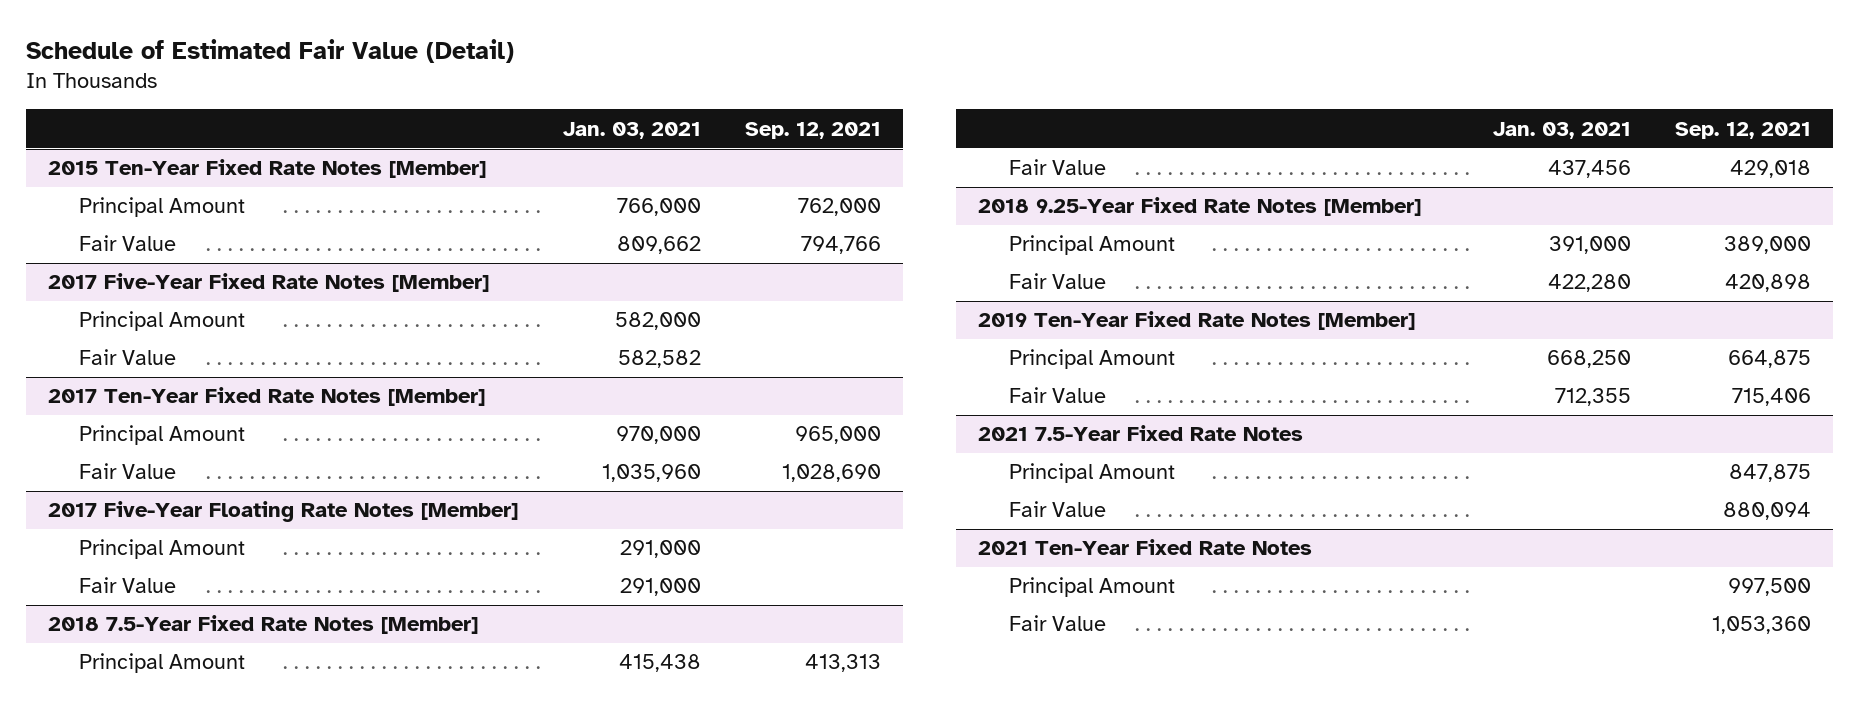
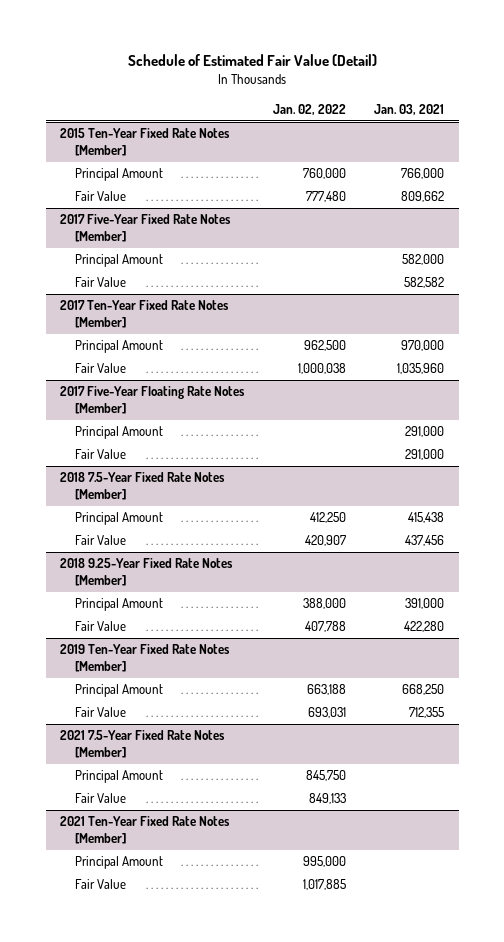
- | Jan. 03, 2021 | Sep. 12, 2021
+ | Jan. 02, 2022 | Jan. 03, 2021
- 2021 7.5-Year Fixed Rate Notes
+ 2021 7.5-Year Fixed Rate Notes [Member]
- 2021 Ten-Year Fixed Rate Notes
+ 2021 Ten-Year Fixed Rate Notes [Member]

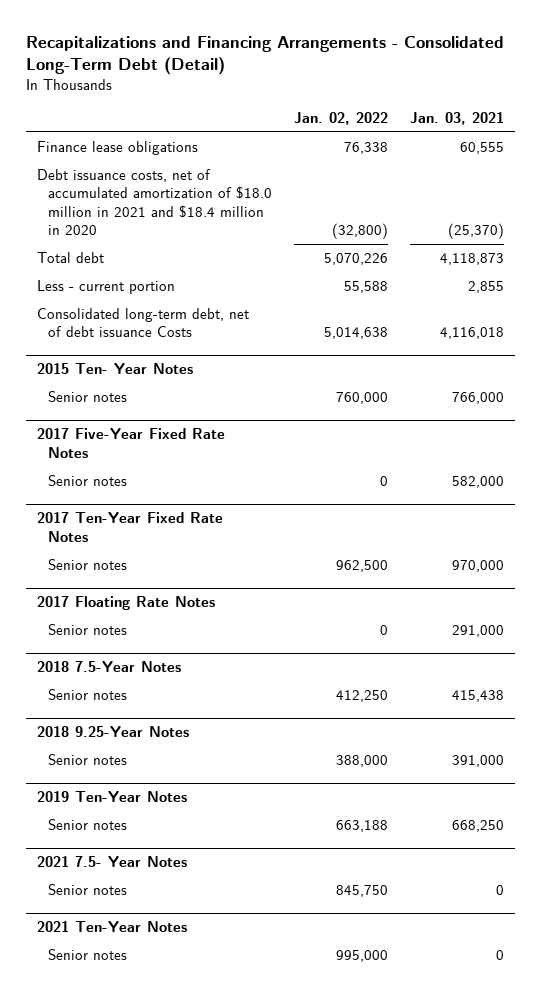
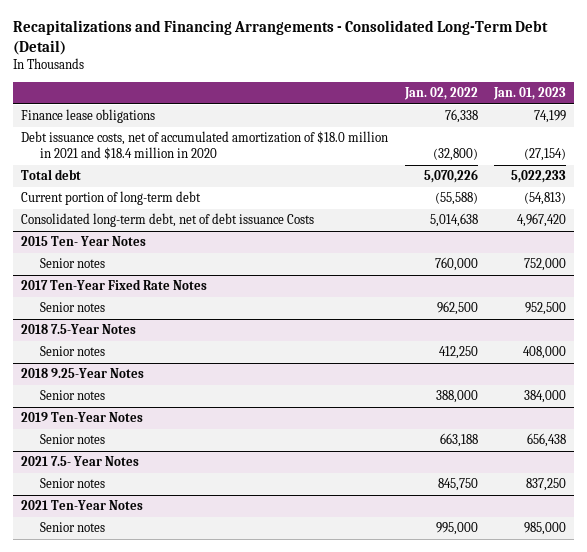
- | Jan. 02, 2022 | Jan. 03, 2021
+ | Jan. 02, 2022 | Jan. 01, 2023
- Less - current portion | 55,588 | 2,855
+ Current portion of long-term debt | (55,588) | (54,813)
- 2017 Five-Year Fixed Rate Notes
- Senior notes | 0 | 582,000
- 2017 Floating Rate Notes
- Senior notes | 0 | 291,000

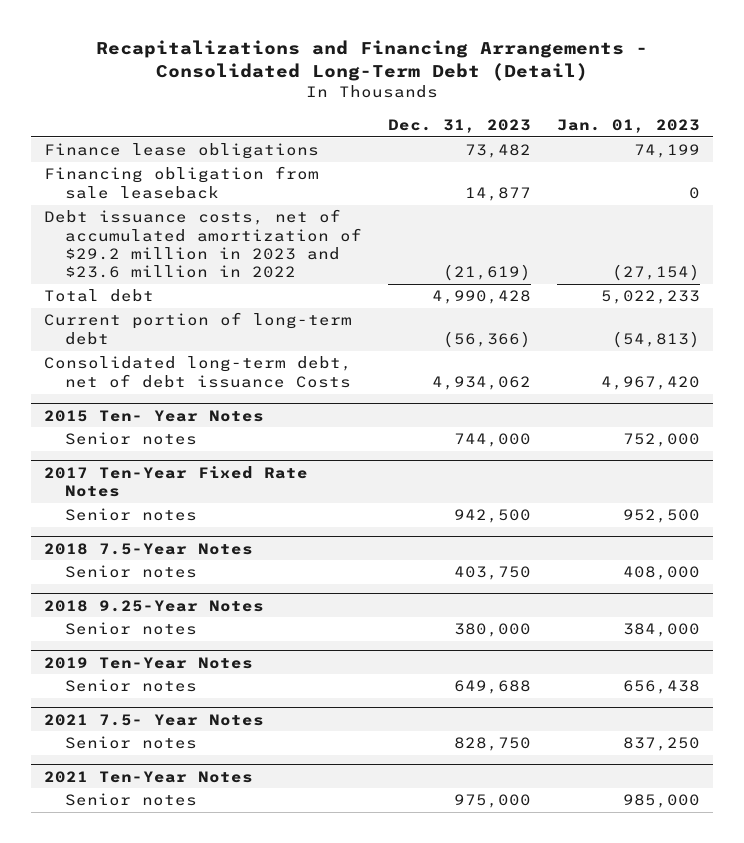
- | Jan. 02, 2022 | Jan. 01, 2023
+ | Dec. 31, 2023 | Jan. 01, 2023
- Debt issuance costs, net of accumulated amortization of $18.0 million in 2021 and $18.4 million in 2020 | (32,800) | (27,154)
+ Financing obligation from sale leaseback | 14,877 | 0
+ Debt issuance costs, net of accumulated amortization of $29.2 million in 2023 and $23.6 million in 2022 | (21,619) | (27,154)

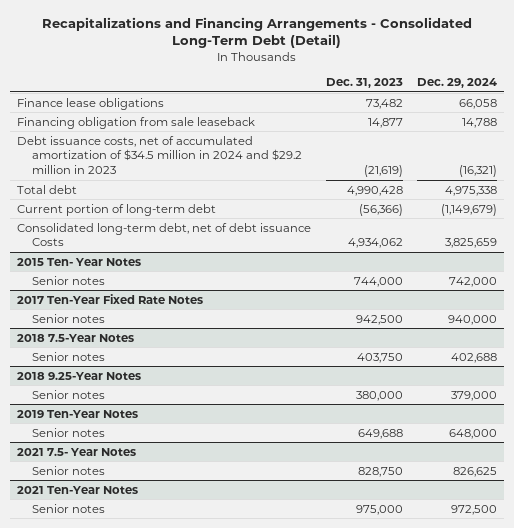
- | Dec. 31, 2023 | Jan. 01, 2023
+ | Dec. 31, 2023 | Dec. 29, 2024
- Debt issuance costs, net of accumulated amortization of $29.2 million in 2023 and $23.6 million in 2022 | (21,619) | (27,154)
+ Debt issuance costs, net of accumulated amortization of $34.5 million in 2024 and $29.2 million in 2023 | (21,619) | (16,321)

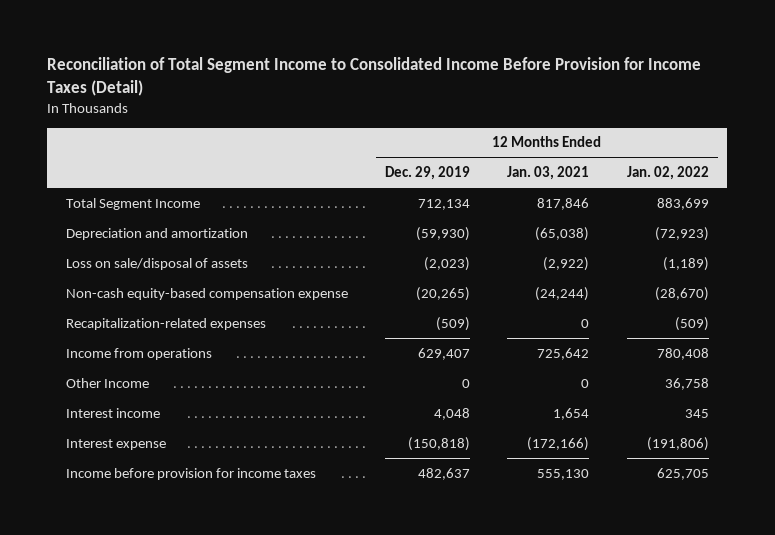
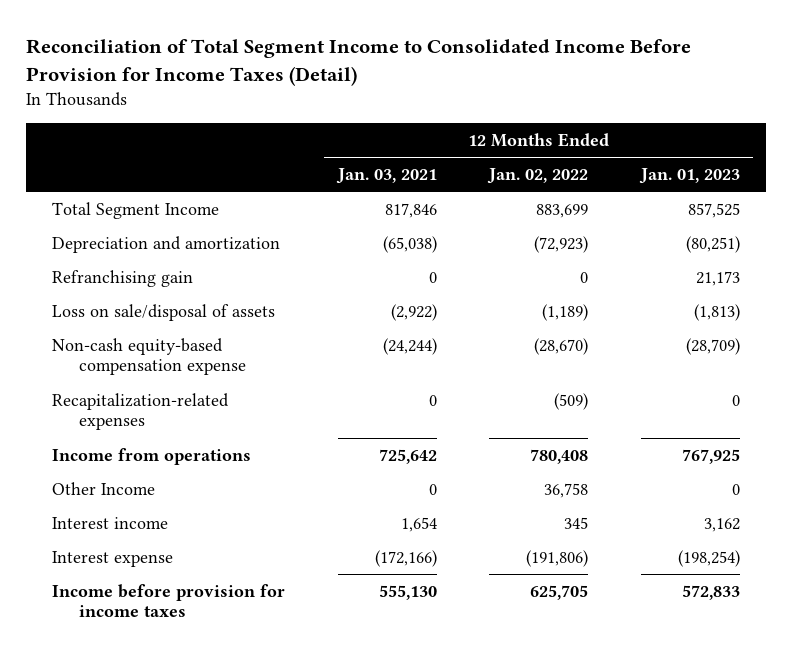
- | 12 Months Ended Dec. 29, 2019 | 12 Months Ended Jan. 03, 2021 | 12 Months Ended Jan. 02, 2022
+ | 12 Months Ended Jan. 03, 2021 | 12 Months Ended Jan. 02, 2022 | 12 Months Ended Jan. 01, 2023
+ Refranchising gain | 0 | 0 | 21,173

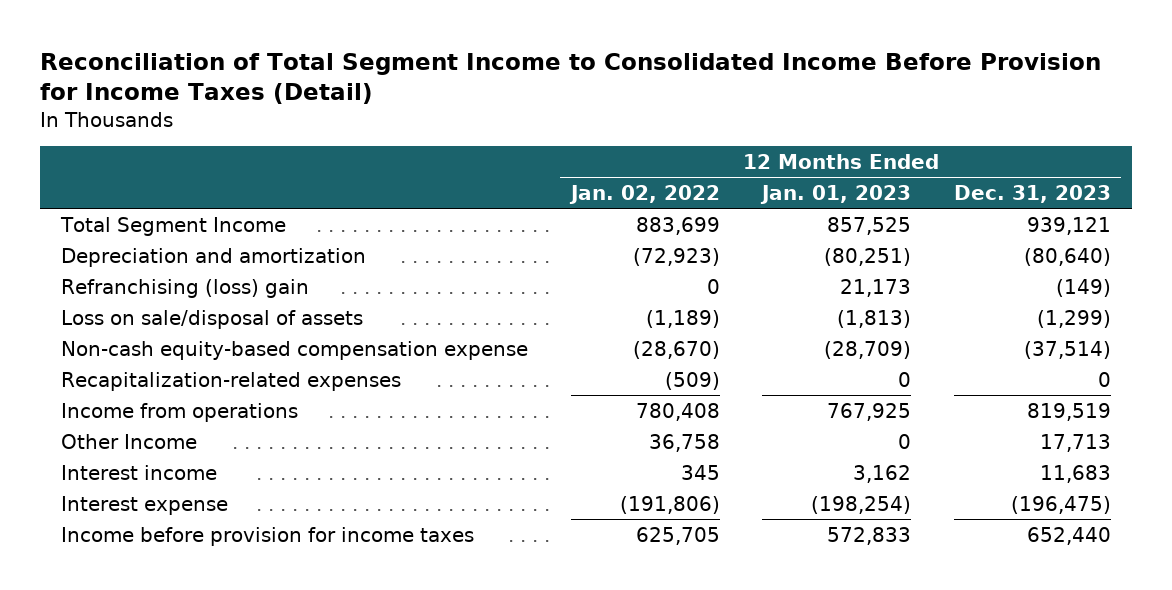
- | 12 Months Ended Jan. 03, 2021 | 12 Months Ended Jan. 02, 2022 | 12 Months Ended Jan. 01, 2023
+ | 12 Months Ended Jan. 02, 2022 | 12 Months Ended Jan. 01, 2023 | 12 Months Ended Dec. 31, 2023
- Refranchising gain | 0 | 0 | 21,173
+ Refranchising (loss) gain | 0 | 21,173 | (149)

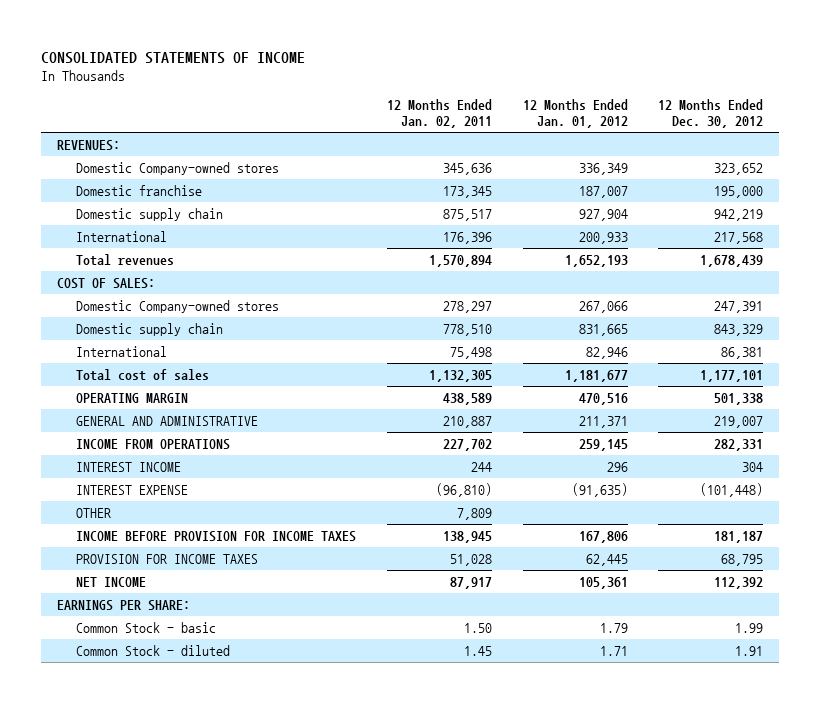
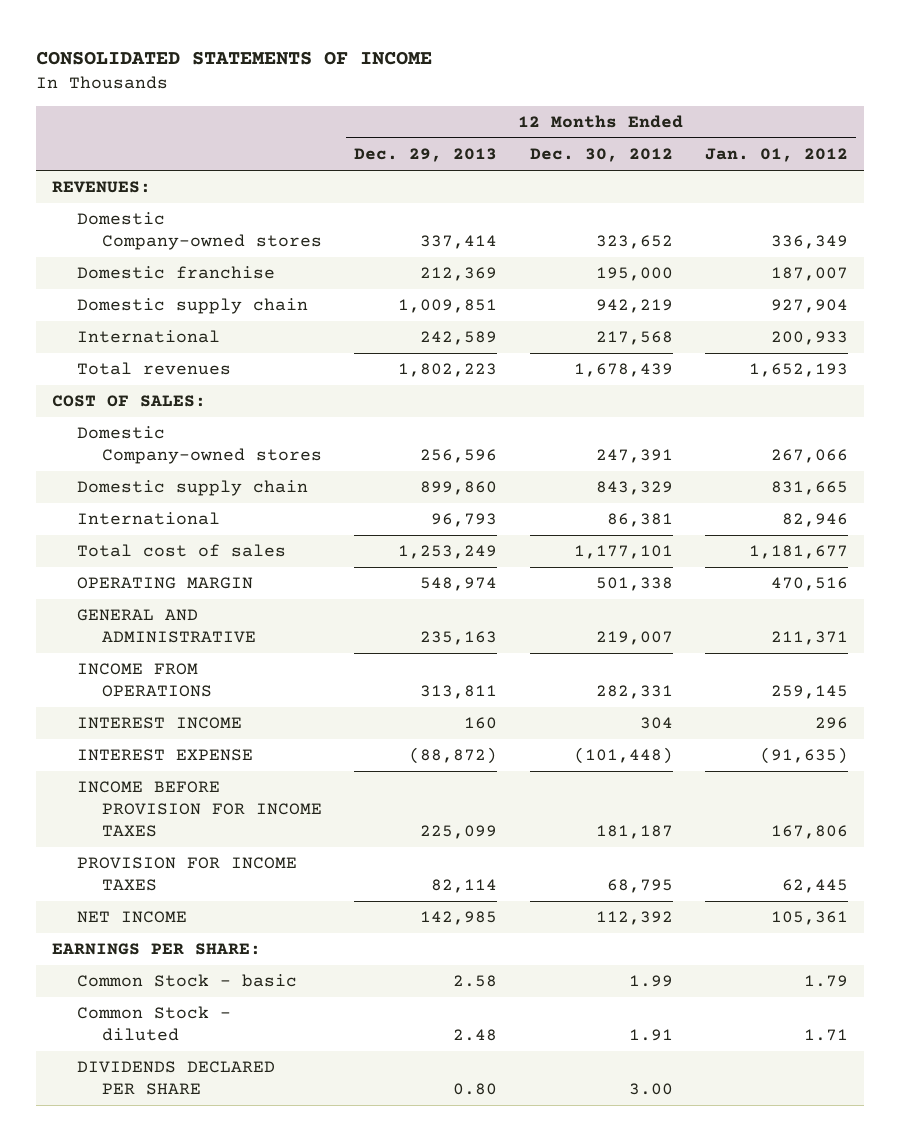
- | 12 Months Ended Jan. 02, 2011 | 12 Months Ended Jan. 01, 2012 | 12 Months Ended Dec. 30, 2012
+ | 12 Months Ended Dec. 29, 2013 | 12 Months Ended Dec. 30, 2012 | 12 Months Ended Jan. 01, 2012
- OTHER | 7,809 | |
+ DIVIDENDS DECLARED PER SHARE | 0.80 | 3.00 |

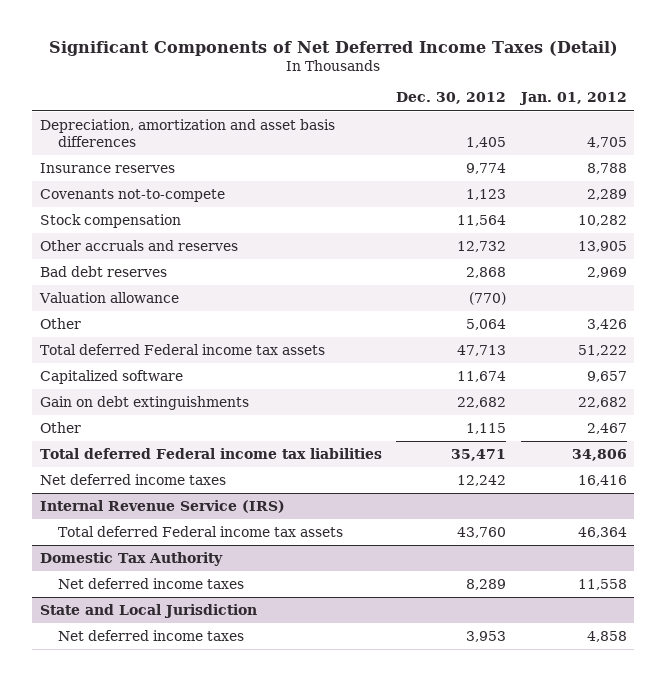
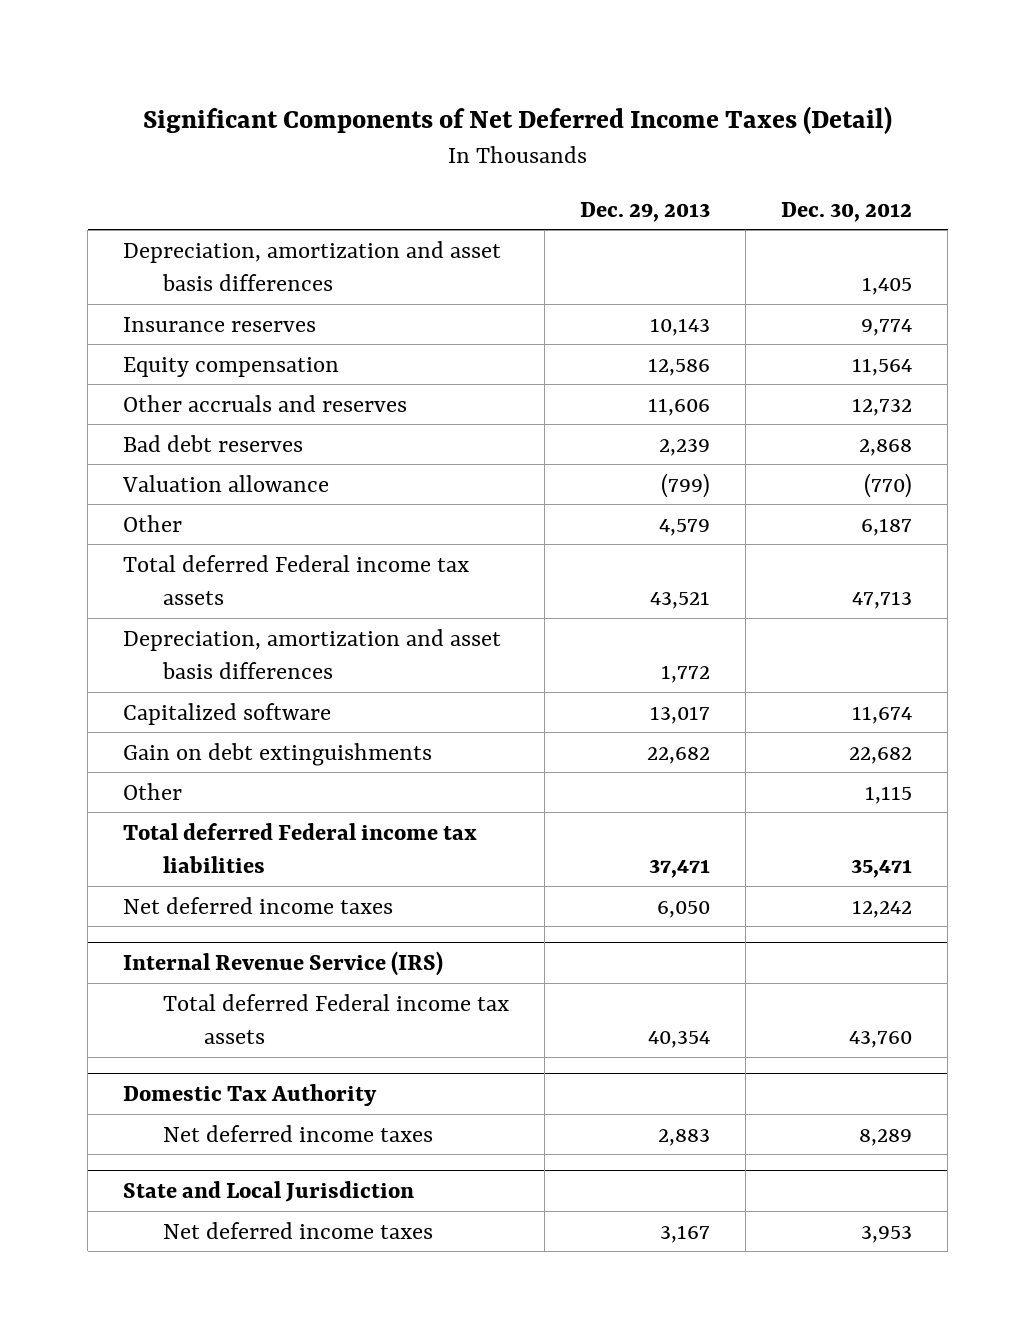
- | Dec. 30, 2012 | Jan. 01, 2012
+ | Dec. 29, 2013 | Dec. 30, 2012
- Covenants not-to-compete | 1,123 | 2,289
- Stock compensation | 11,564 | 10,282
+ Equity compensation | 12,586 | 11,564
- Other | 5,064 | 3,426
+ Other | 4,579 | 6,187
+ Depreciation, amortization and asset basis differences | 1,772 |

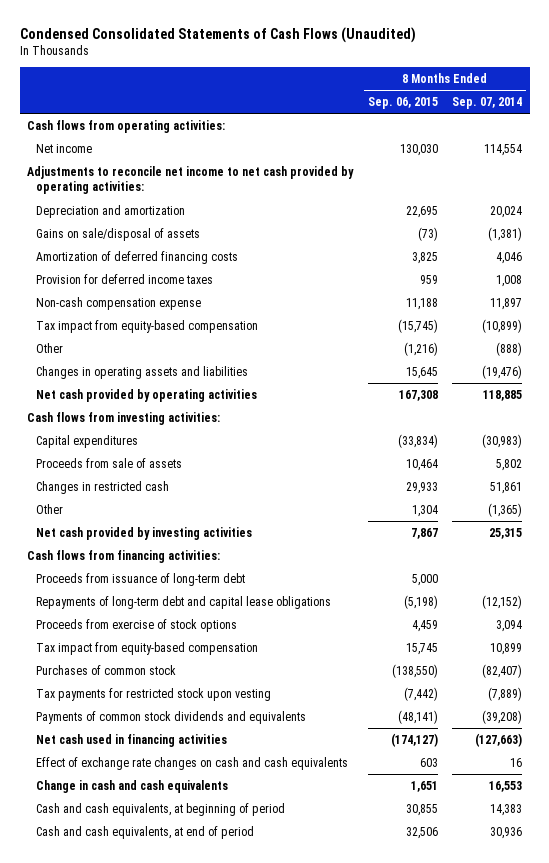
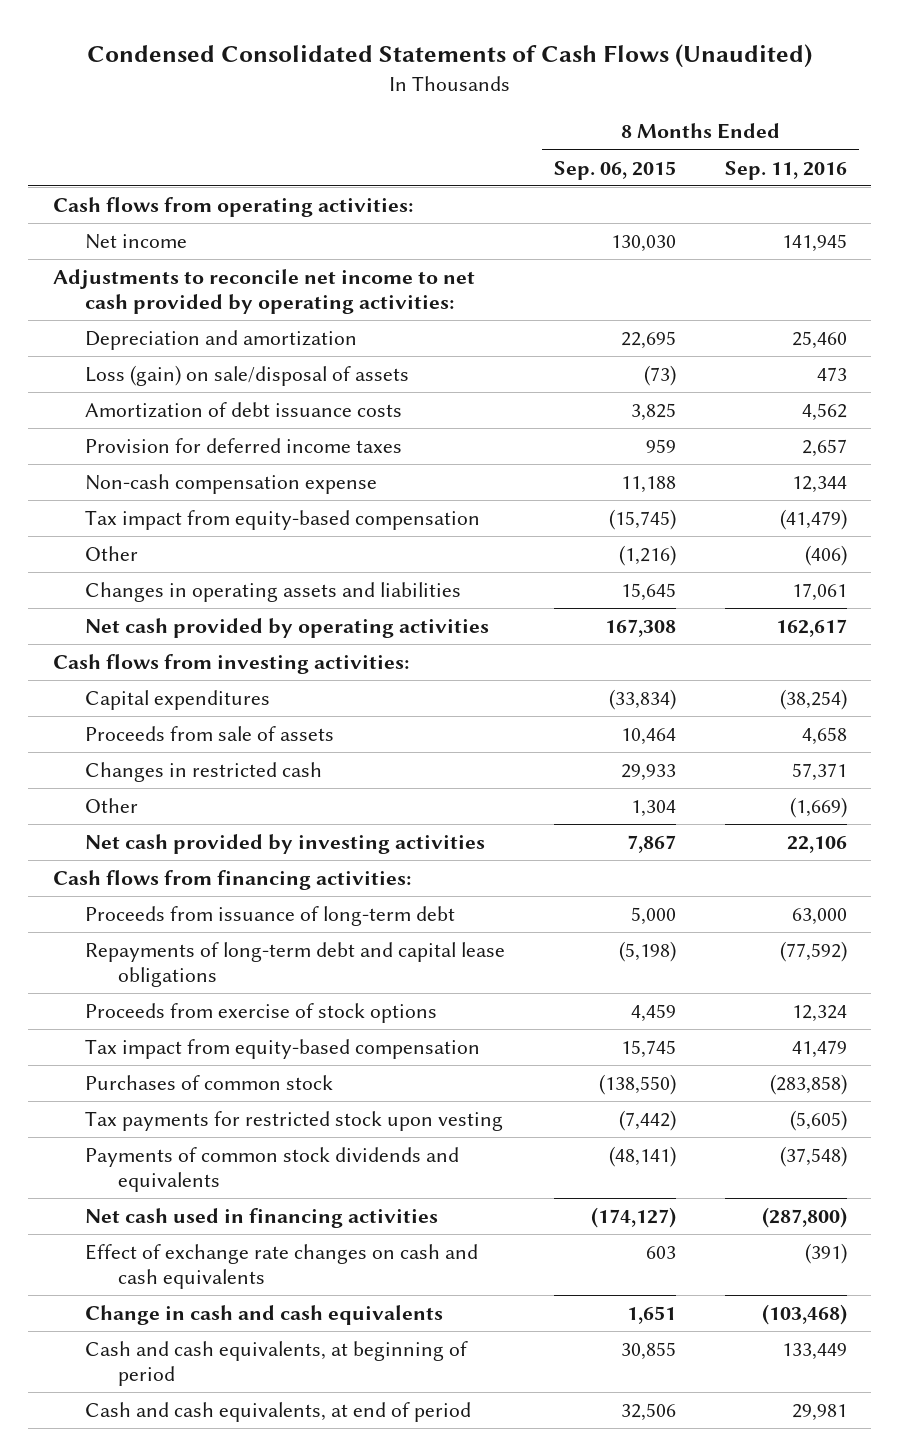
- | 8 Months Ended Sep. 06, 2015 | 8 Months Ended Sep. 07, 2014
+ | 8 Months Ended Sep. 06, 2015 | 8 Months Ended Sep. 11, 2016
- Gains on sale/disposal of assets | (73) | (1,381)
- Amortization of deferred financing costs | 3,825 | 4,046
+ Loss (gain) on sale/disposal of assets | (73) | 473
+ Amortization of debt issuance costs | 3,825 | 4,562

